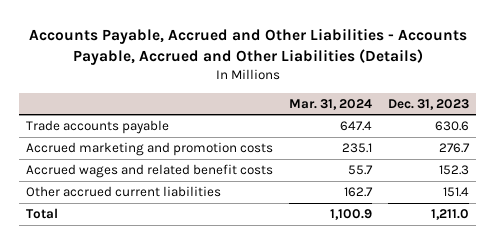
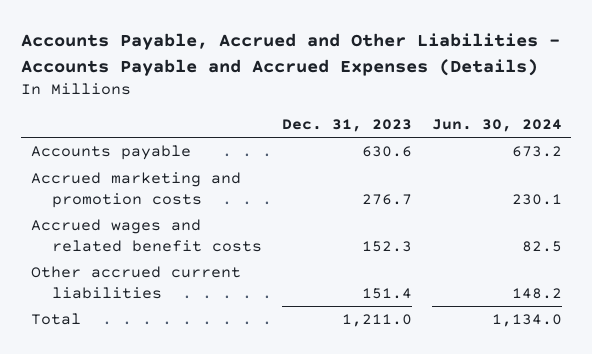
- Accounts Payable, Accrued and Other Liabilities - Accounts Payable, Accrued and Other Liabilities (Details)
+ Accounts Payable, Accrued and Other Liabilities - Accounts Payable and Accrued Expenses (Details)
- | Mar. 31, 2024 | Dec. 31, 2023
+ | Dec. 31, 2023 | Jun. 30, 2024
- Trade accounts payable | 647.4 | 630.6
+ Accounts payable | 630.6 | 673.2

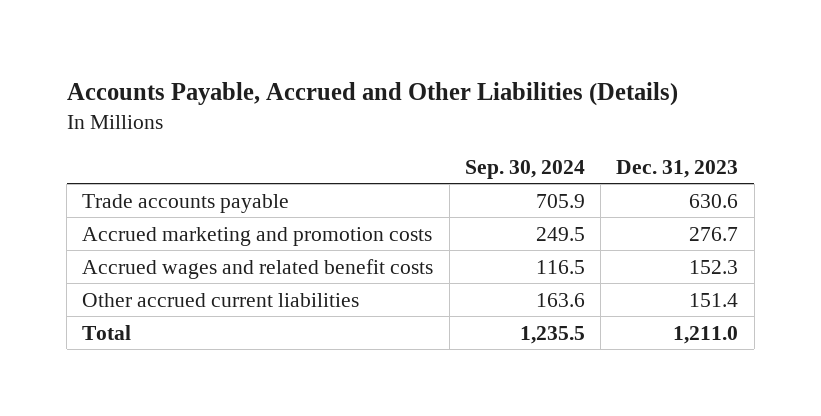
- Accounts Payable, Accrued and Other Liabilities - Accounts Payable and Accrued Expenses (Details)
+ Accounts Payable, Accrued and Other Liabilities (Details)
- | Dec. 31, 2023 | Jun. 30, 2024
+ | Sep. 30, 2024 | Dec. 31, 2023
- Accounts payable | 630.6 | 673.2
+ Trade accounts payable | 705.9 | 630.6

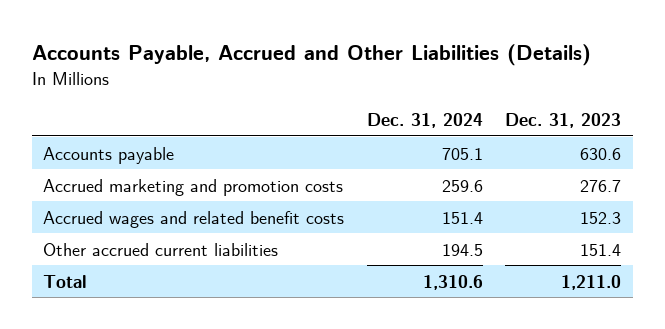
- | Sep. 30, 2024 | Dec. 31, 2023
+ | Dec. 31, 2024 | Dec. 31, 2023
- Trade accounts payable | 705.9 | 630.6
+ Accounts payable | 705.1 | 630.6

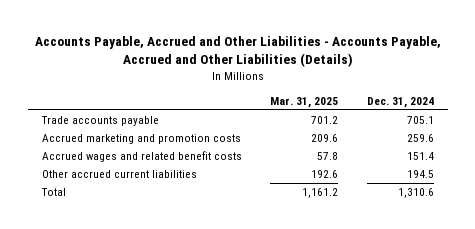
- Accounts Payable, Accrued and Other Liabilities (Details)
+ Accounts Payable, Accrued and Other Liabilities - Accounts Payable, Accrued and Other Liabilities (Details)
- | Dec. 31, 2024 | Dec. 31, 2023
+ | Mar. 31, 2025 | Dec. 31, 2024
- Accounts payable | 705.1 | 630.6
+ Trade accounts payable | 701.2 | 705.1

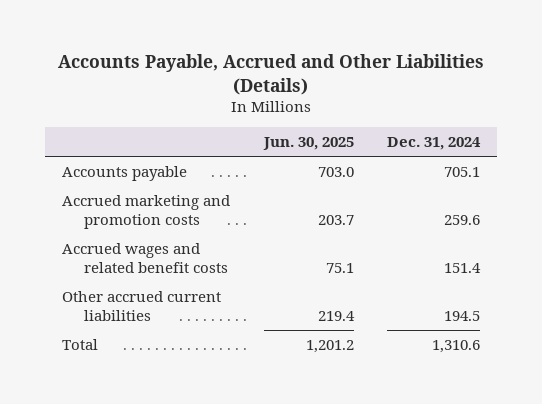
- Accounts Payable, Accrued and Other Liabilities - Accounts Payable, Accrued and Other Liabilities (Details)
+ Accounts Payable, Accrued and Other Liabilities (Details)
- | Mar. 31, 2025 | Dec. 31, 2024
+ | Jun. 30, 2025 | Dec. 31, 2024
- Trade accounts payable | 701.2 | 705.1
+ Accounts payable | 703.0 | 705.1

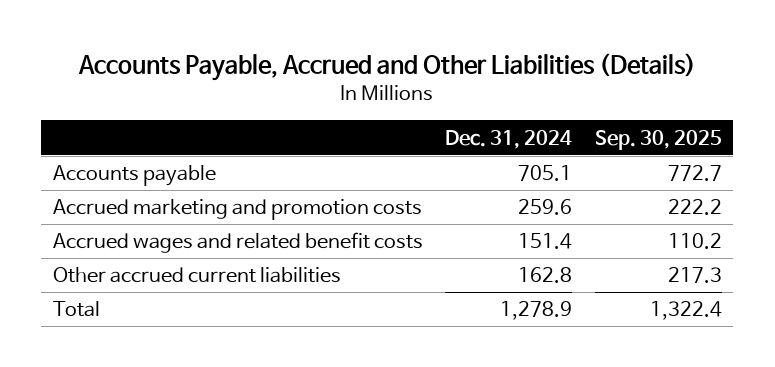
- | Jun. 30, 2025 | Dec. 31, 2024
+ | Dec. 31, 2024 | Sep. 30, 2025
- Other accrued current liabilities | 219.4 | 194.5
- Total | 1,201.2 | 1,310.6
+ Other accrued current liabilities | 162.8 | 217.3
+ Total | 1,278.9 | 1,322.4

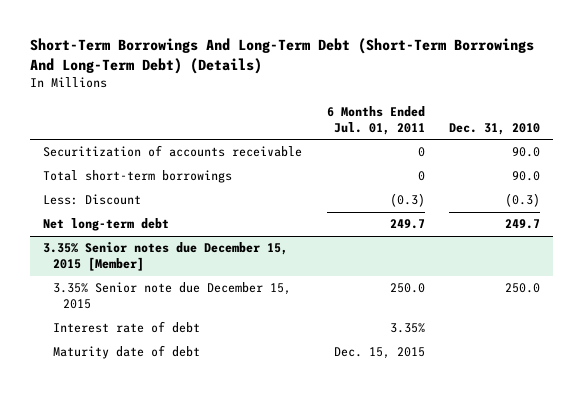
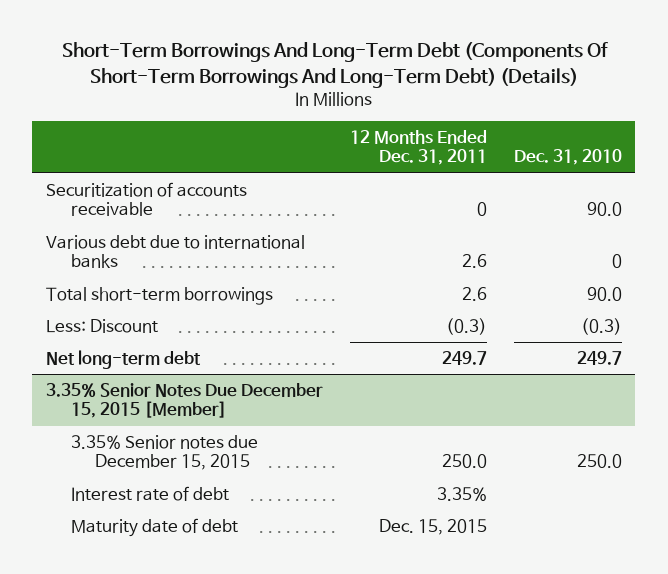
- Short-Term Borrowings And Long-Term Debt (Short-Term Borrowings And Long-Term Debt) (Details)
+ Short-Term Borrowings And Long-Term Debt (Components Of Short-Term Borrowings And Long-Term Debt) (Details)
- | 6 Months Ended Jul. 01, 2011 | Dec. 31, 2010
+ | 12 Months Ended Dec. 31, 2011 | Dec. 31, 2010
+ Various debt due to international banks | 2.6 | 0
- 3.35% Senior notes due December 15, 2015 [Member]
- 3.35% Senior note due December 15, 2015 | 250.0 | 250.0
+ 3.35% Senior Notes Due December 15, 2015 [Member]
+ 3.35% Senior notes due December 15, 2015 | 250.0 | 250.0

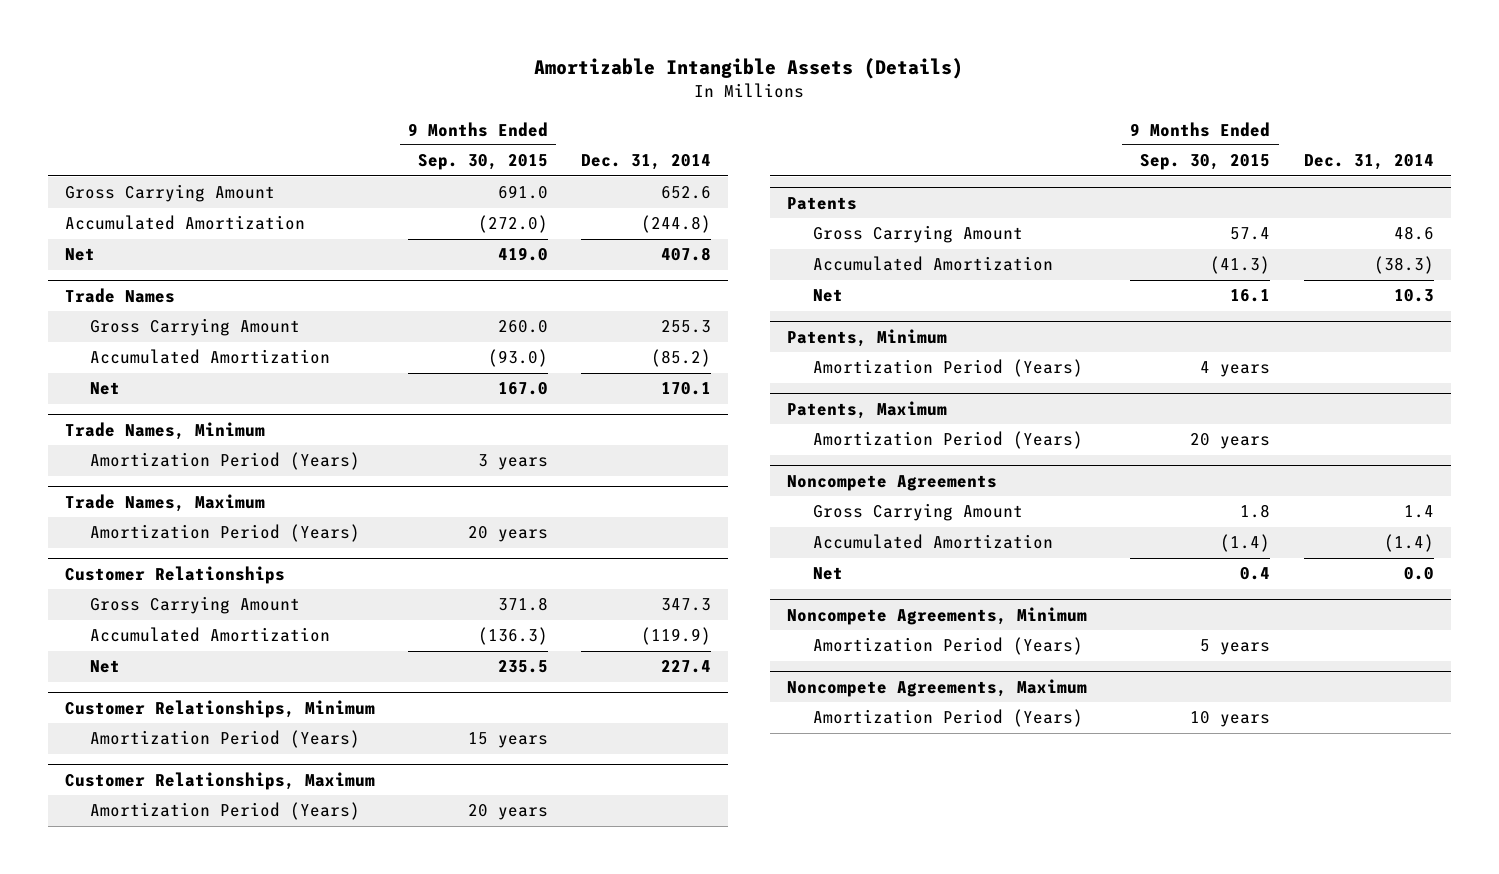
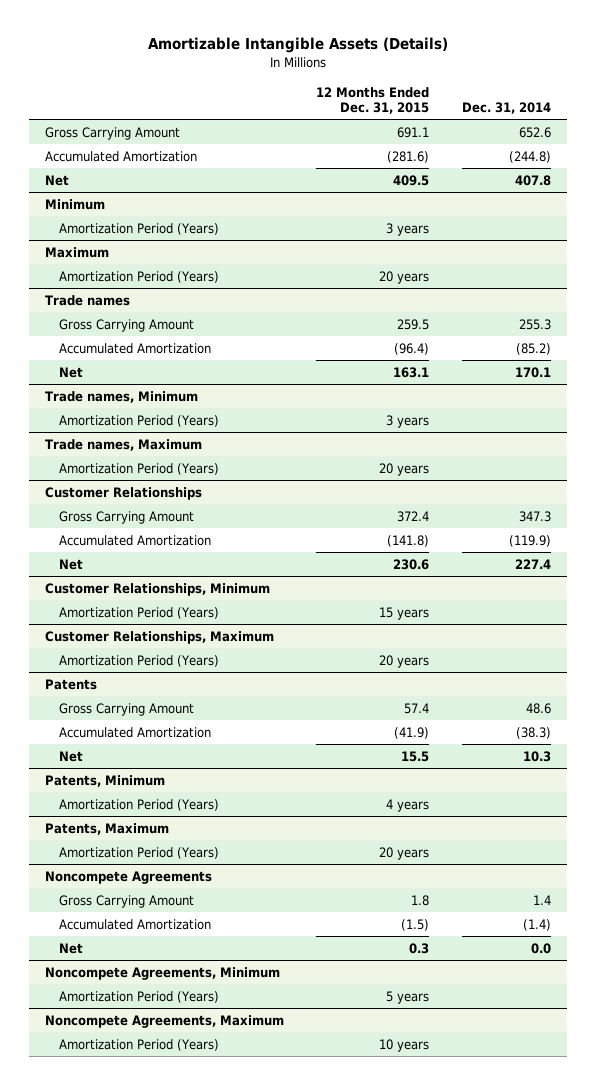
- | 9 Months Ended Sep. 30, 2015 | Dec. 31, 2014
+ | 12 Months Ended Dec. 31, 2015 | Dec. 31, 2014
- Trade Names
+ Minimum
+ Amortization Period (Years) | 3 years |
+ Maximum
+ Amortization Period (Years) | 20 years |
+ Trade names
- Trade Names, Minimum
+ Trade names, Minimum
- Trade Names, Maximum
+ Trade names, Maximum

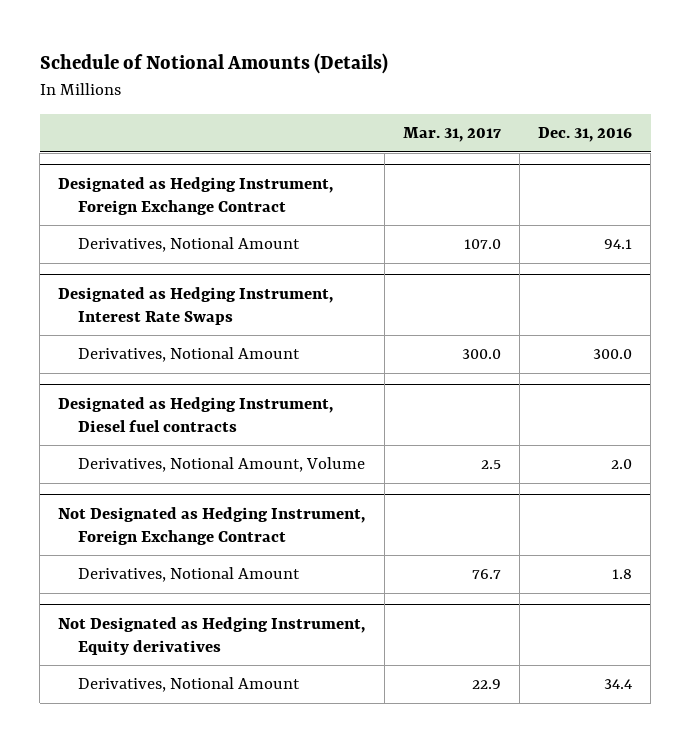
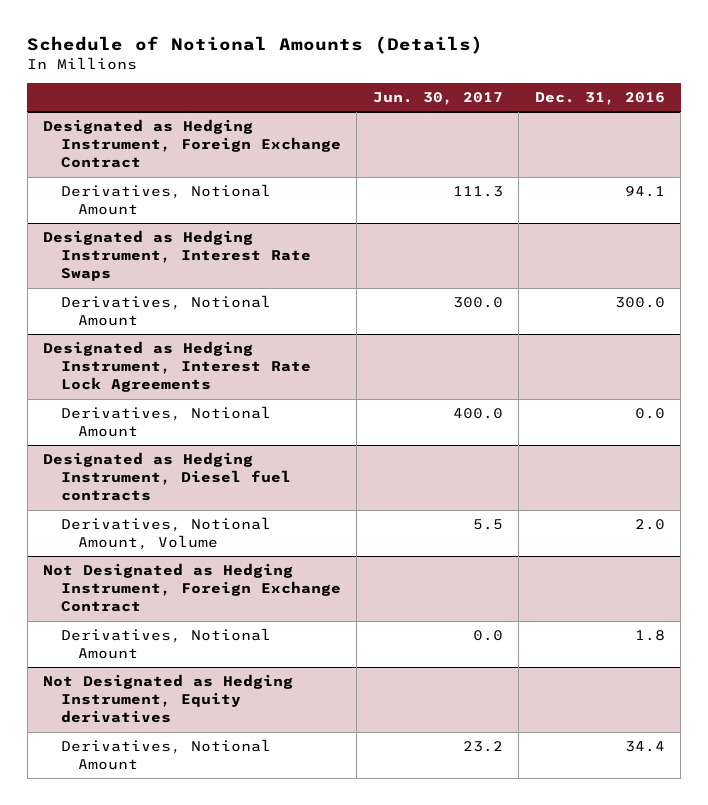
- | Mar. 31, 2017 | Dec. 31, 2016
+ | Jun. 30, 2017 | Dec. 31, 2016
+ Designated as Hedging Instrument, Interest Rate Lock Agreements
+ Derivatives, Notional Amount | 400.0 | 0.0

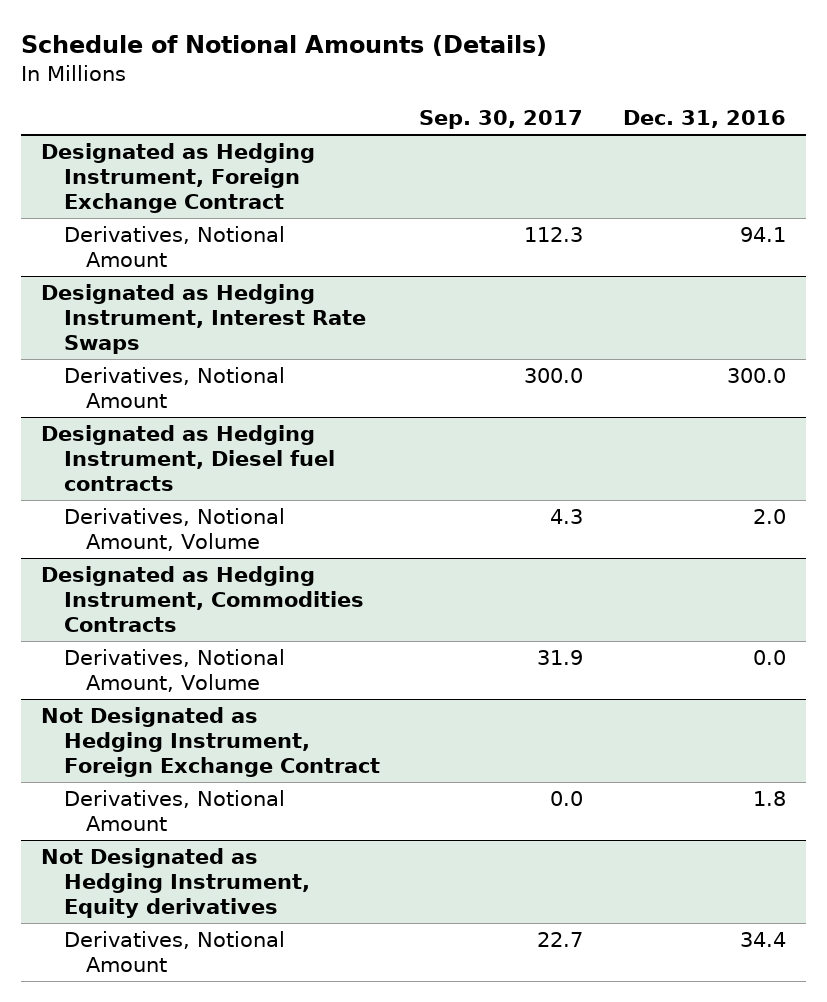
- | Jun. 30, 2017 | Dec. 31, 2016
+ | Sep. 30, 2017 | Dec. 31, 2016
- Designated as Hedging Instrument, Interest Rate Lock Agreements
- Derivatives, Notional Amount | 400.0 | 0.0
+ Designated as Hedging Instrument, Commodities Contracts
+ Derivatives, Notional Amount, Volume | 31.9 | 0.0

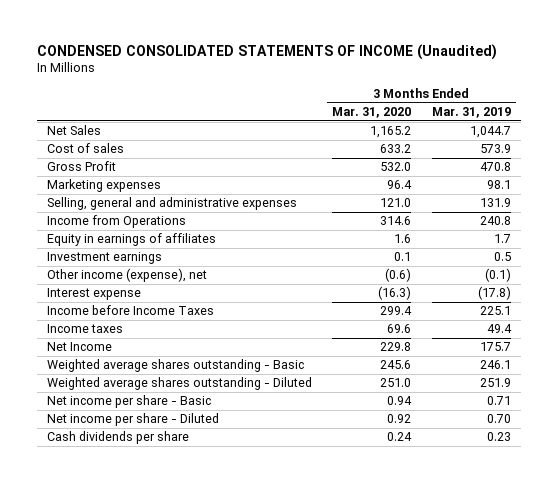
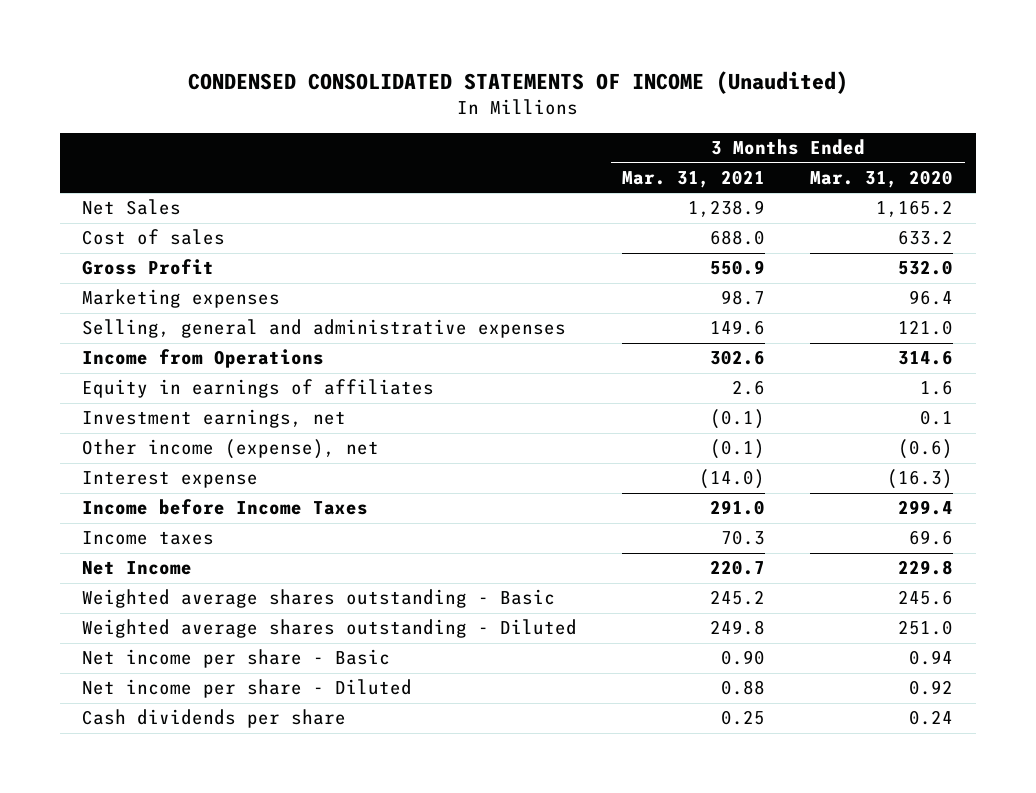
- | 3 Months Ended Mar. 31, 2020 | 3 Months Ended Mar. 31, 2019
+ | 3 Months Ended Mar. 31, 2021 | 3 Months Ended Mar. 31, 2020
- Investment earnings | 0.1 | 0.5
+ Investment earnings, net | (0.1) | 0.1

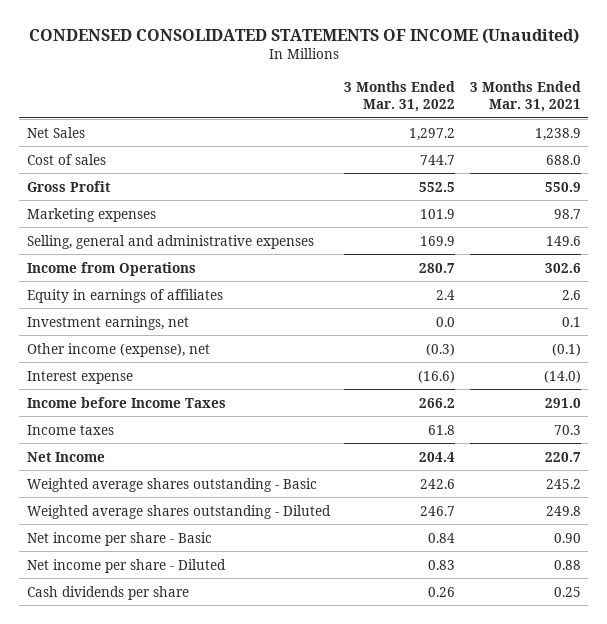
- | 3 Months Ended Mar. 31, 2021 | 3 Months Ended Mar. 31, 2020
+ | 3 Months Ended Mar. 31, 2022 | 3 Months Ended Mar. 31, 2021
- Investment earnings, net | (0.1) | 0.1
+ Investment earnings, net | 0.0 | 0.1

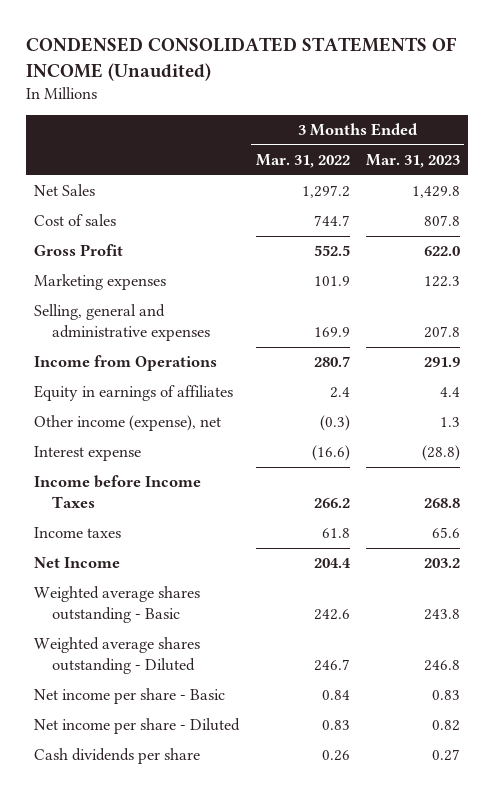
- | 3 Months Ended Mar. 31, 2022 | 3 Months Ended Mar. 31, 2021
+ | 3 Months Ended Mar. 31, 2022 | 3 Months Ended Mar. 31, 2023
- Investment earnings, net | 0.0 | 0.1

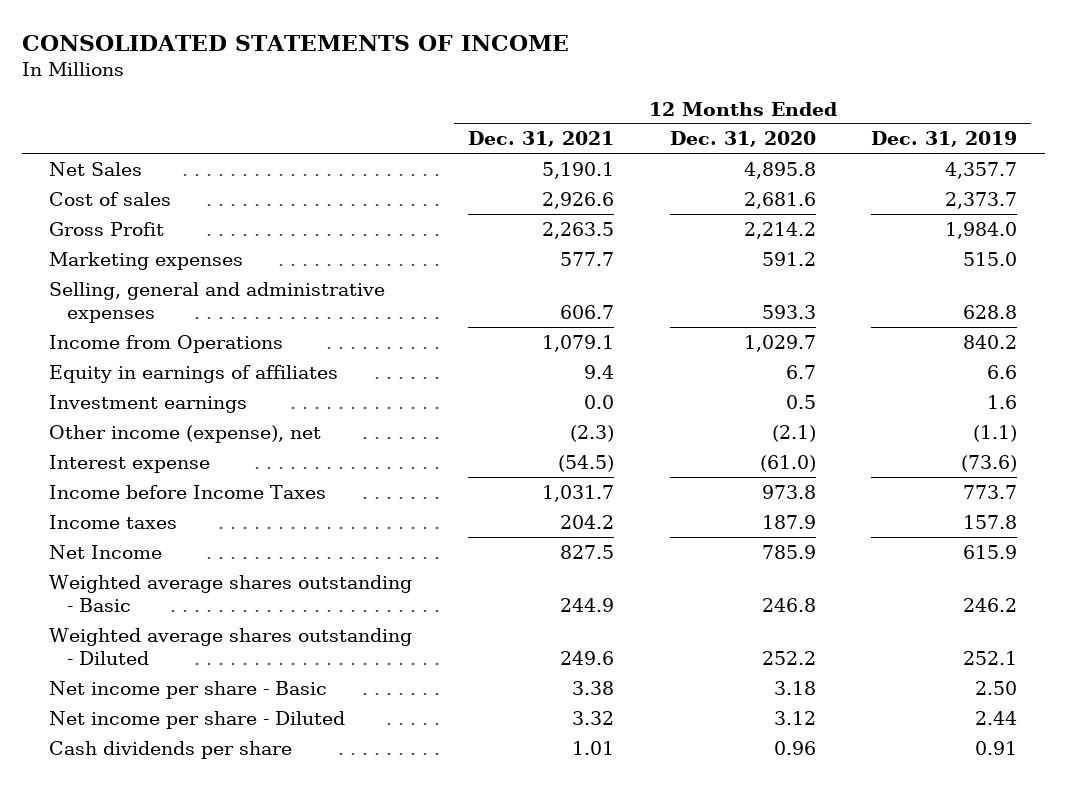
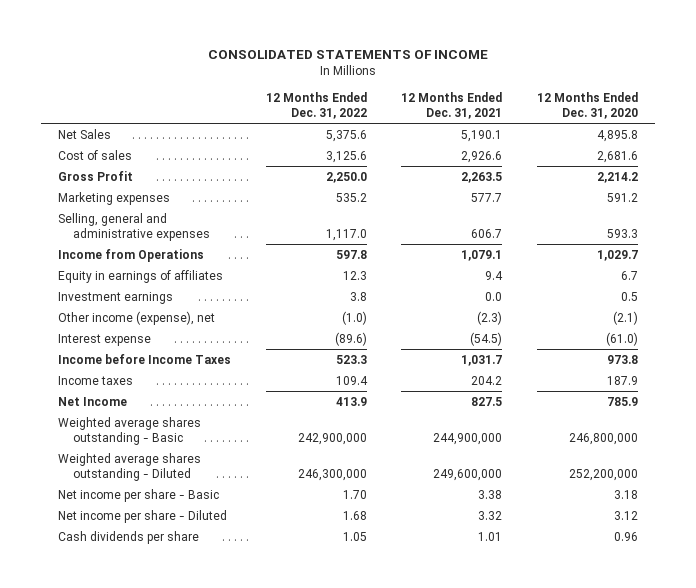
- | 12 Months Ended Dec. 31, 2021 | 12 Months Ended Dec. 31, 2020 | 12 Months Ended Dec. 31, 2019
+ | 12 Months Ended Dec. 31, 2022 | 12 Months Ended Dec. 31, 2021 | 12 Months Ended Dec. 31, 2020
- Weighted average shares outstanding - Basic | 244.9 | 246.8 | 246.2
- Weighted average shares outstanding - Diluted | 249.6 | 252.2 | 252.1
+ Weighted average shares outstanding - Basic | 242,900,000 | 244,900,000 | 246,800,000
+ Weighted average shares outstanding - Diluted | 246,300,000 | 249,600,000 | 252,200,000

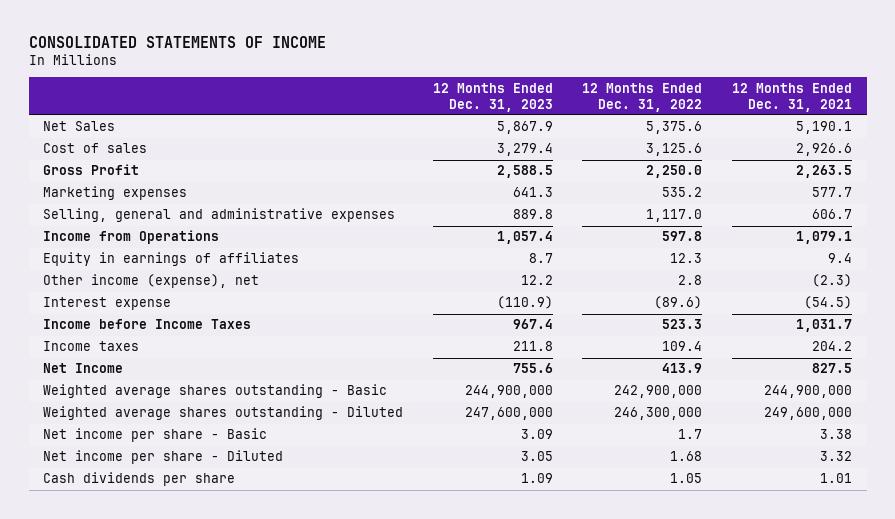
- | 12 Months Ended Dec. 31, 2022 | 12 Months Ended Dec. 31, 2021 | 12 Months Ended Dec. 31, 2020
+ | 12 Months Ended Dec. 31, 2023 | 12 Months Ended Dec. 31, 2022 | 12 Months Ended Dec. 31, 2021
- Investment earnings | 3.8 | 0.0 | 0.5
- Other income (expense), net | (1.0) | (2.3) | (2.1)
+ Other income (expense), net | 12.2 | 2.8 | (2.3)
- Net income per share - Basic | 1.70 | 3.38 | 3.18
+ Net income per share - Basic | 3.09 | 1.7 | 3.38

